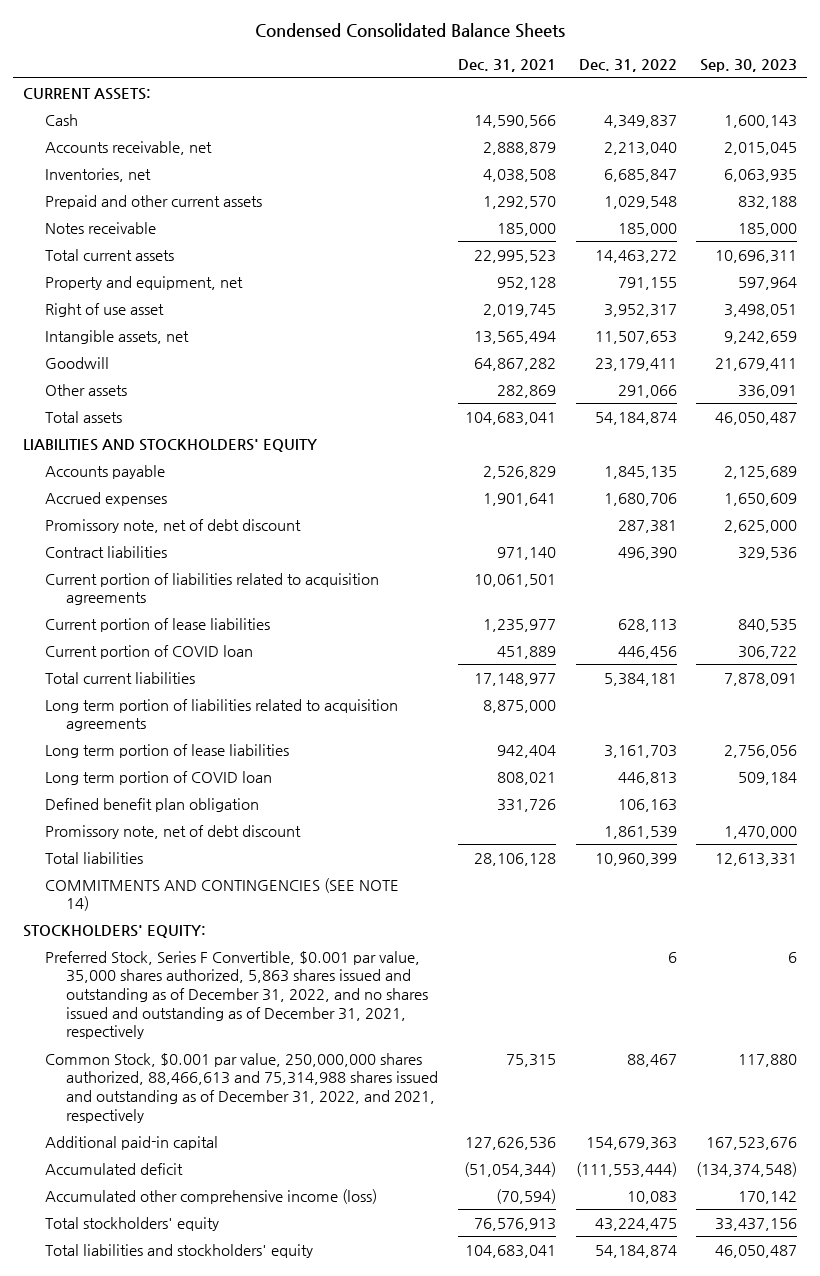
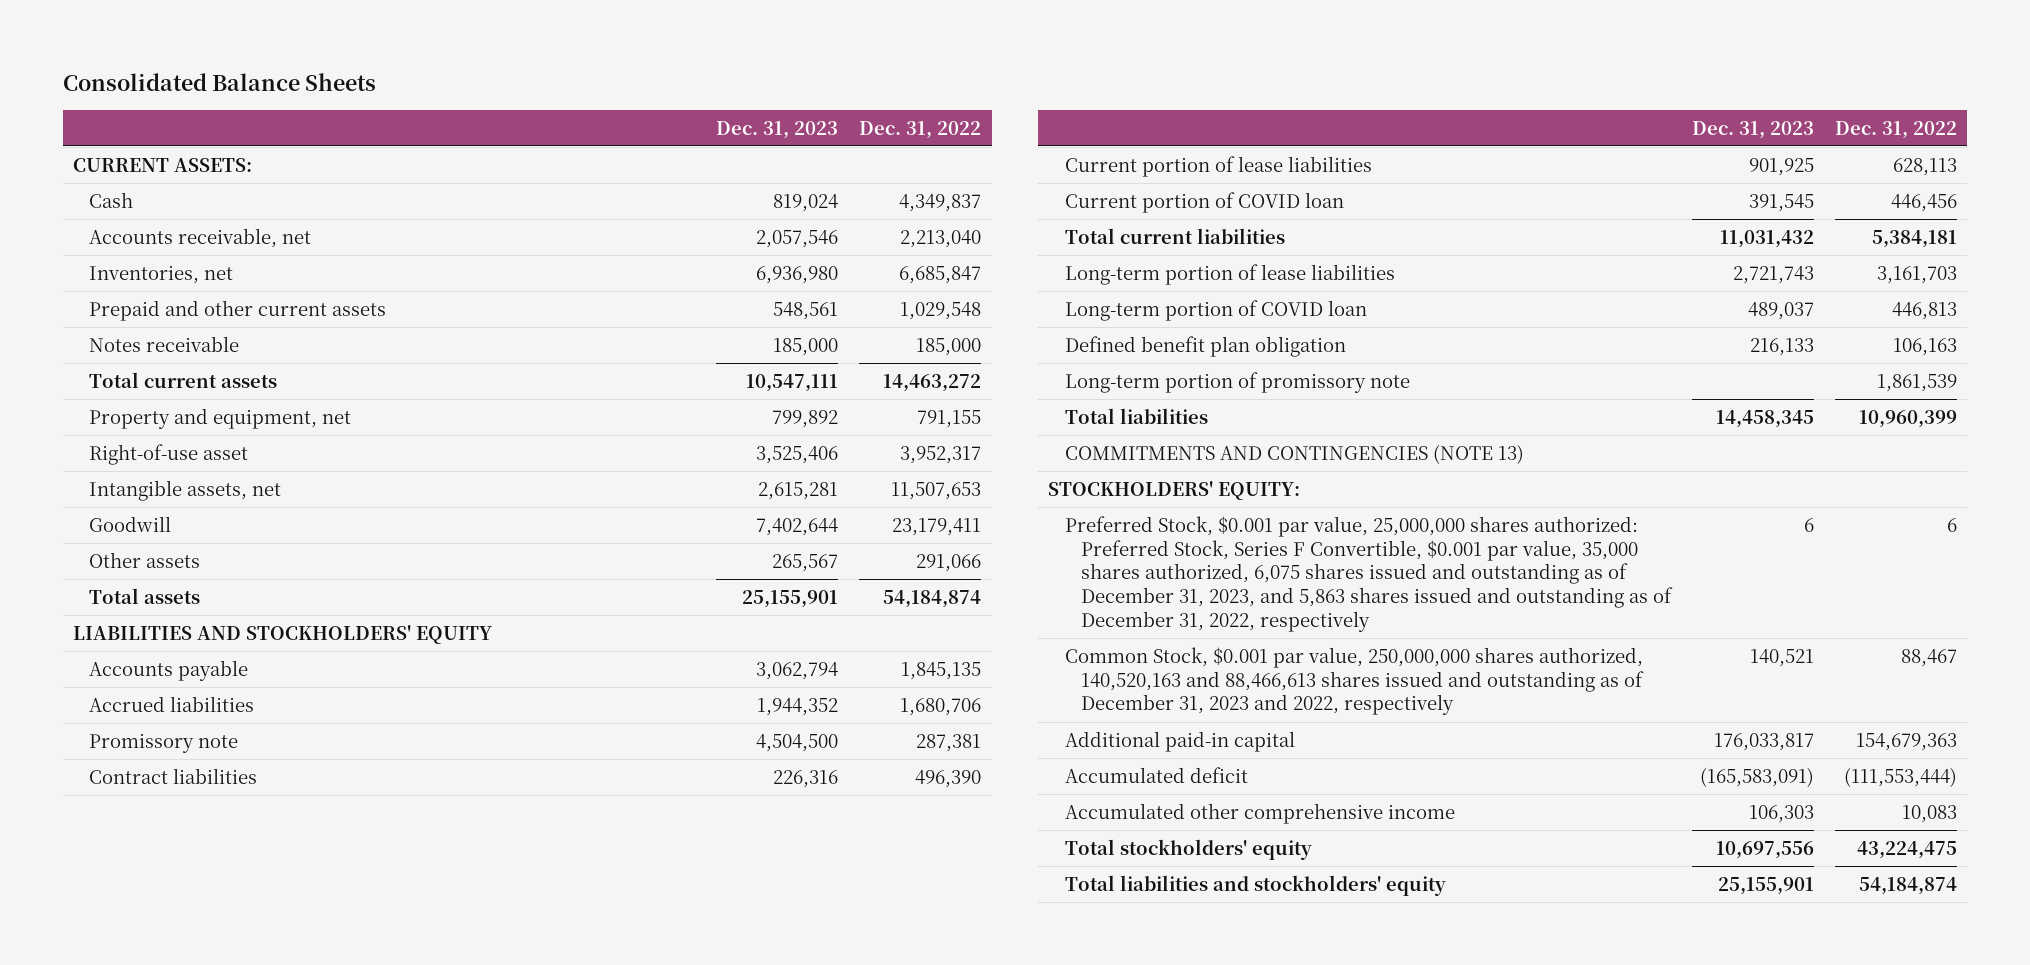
- Condensed Consolidated Balance Sheets
+ Consolidated Balance Sheets
- | Dec. 31, 2021 | Dec. 31, 2022 | Sep. 30, 2023
+ | Dec. 31, 2023 | Dec. 31, 2022
- Right of use asset | 2,019,745 | 3,952,317 | 3,498,051
+ Right-of-use asset | 3,525,406 | 3,952,317
- Accrued expenses | 1,901,641 | 1,680,706 | 1,650,609
- Promissory note, net of debt discount | | 287,381 | 2,625,000
+ Accrued liabilities | 1,944,352 | 1,680,706
+ Promissory note | 4,504,500 | 287,381
- Current portion of liabilities related to acquisition agreements | 10,061,501 | |
- Long term portion of liabilities related to acquisition agreements | 8,875,000 | |
- Long term portion of lease liabilities | 942,404 | 3,161,703 | 2,756,056
- Long term portion of COVID loan | 808,021 | 446,813 | 509,184
+ Long-term portion of lease liabilities | 2,721,743 | 3,161,703
+ Long-term portion of COVID loan | 489,037 | 446,813
- Promissory note, net of debt discount | | 1,861,539 | 1,470,000
+ Long-term portion of promissory note | | 1,861,539
- COMMITMENTS AND CONTINGENCIES (SEE NOTE 14)
+ COMMITMENTS AND CONTINGENCIES (NOTE 13)
- Preferred Stock, Series F Convertible, $0.001 par value, 35,000 shares authorized, 5,863 shares issued and outstanding as of December 31, 2022, and no shares issued and outstanding as of December 31, 2021, respectively | | 6 | 6
- Common Stock, $0.001 par value, 250,000,000 shares authorized, 88,466,613 and 75,314,988 shares issued and outstanding as of December 31, 2022, and 2021, respectively | 75,315 | 88,467 | 117,880
+ Preferred Stock, $0.001 par value, 25,000,000 shares authorized: Preferred Stock, Series F Convertible, $0.001 par value, 35,000 shares authorized, 6,075 shares issued and outstanding as of December 31, 2023, and 5,863 shares issued and outstanding as of December 31, 2022, respectively | 6 | 6
+ Common Stock, $0.001 par value, 250,000,000 shares authorized, 140,520,163 and 88,466,613 shares issued and outstanding as of December 31, 2023 and 2022, respectively | 140,521 | 88,467
- Accumulated other comprehensive income (loss) | (70,594) | 10,083 | 170,142
+ Accumulated other comprehensive income | 106,303 | 10,083

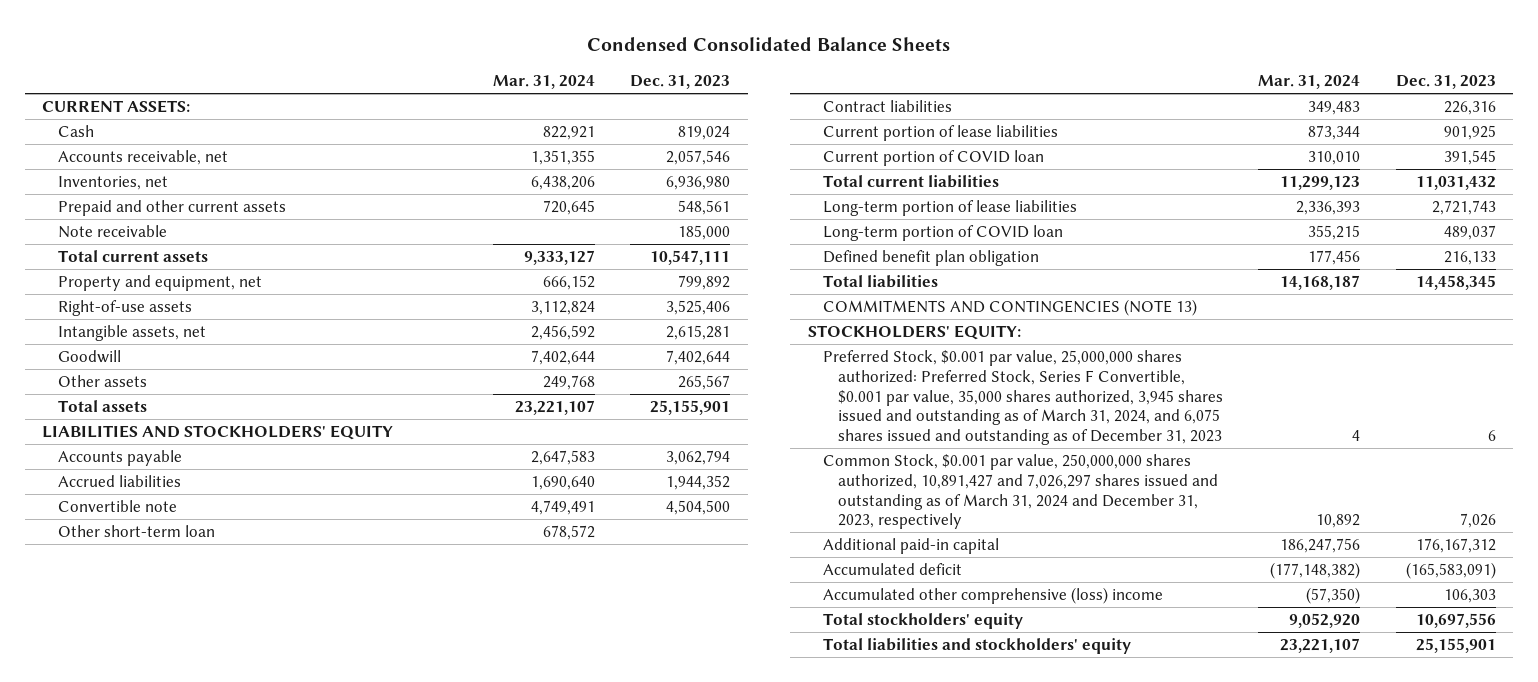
- Consolidated Balance Sheets
+ Condensed Consolidated Balance Sheets
- | Dec. 31, 2023 | Dec. 31, 2022
+ | Mar. 31, 2024 | Dec. 31, 2023
- Notes receivable | 185,000 | 185,000
+ Note receivable | | 185,000
- Right-of-use asset | 3,525,406 | 3,952,317
+ Right-of-use assets | 3,112,824 | 3,525,406
- Promissory note | 4,504,500 | 287,381
+ Convertible note | 4,749,491 | 4,504,500
+ Other short-term loan | 678,572 |
- Long-term portion of promissory note | | 1,861,539
- Preferred Stock, $0.001 par value, 25,000,000 shares authorized: Preferred Stock, Series F Convertible, $0.001 par value, 35,000 shares authorized, 6,075 shares issued and outstanding as of December 31, 2023, and 5,863 shares issued and outstanding as of December 31, 2022, respectively | 6 | 6
- Common Stock, $0.001 par value, 250,000,000 shares authorized, 140,520,163 and 88,466,613 shares issued and outstanding as of December 31, 2023 and 2022, respectively | 140,521 | 88,467
- Additional paid-in capital | 176,033,817 | 154,679,363
+ Preferred Stock, $0.001 par value, 25,000,000 shares authorized: Preferred Stock, Series F Convertible, $0.001 par value, 35,000 shares authorized, 3,945 shares issued and outstanding as of March 31, 2024, and 6,075 shares issued and outstanding as of December 31, 2023 | 4 | 6
+ Common Stock, $0.001 par value, 250,000,000 shares authorized, 10,891,427 and 7,026,297 shares issued and outstanding as of March 31, 2024 and December 31, 2023, respectively | 10,892 | 7,026
+ Additional paid-in capital | 186,247,756 | 176,167,312
- Accumulated other comprehensive income | 106,303 | 10,083
+ Accumulated other comprehensive (loss) income | (57,350) | 106,303

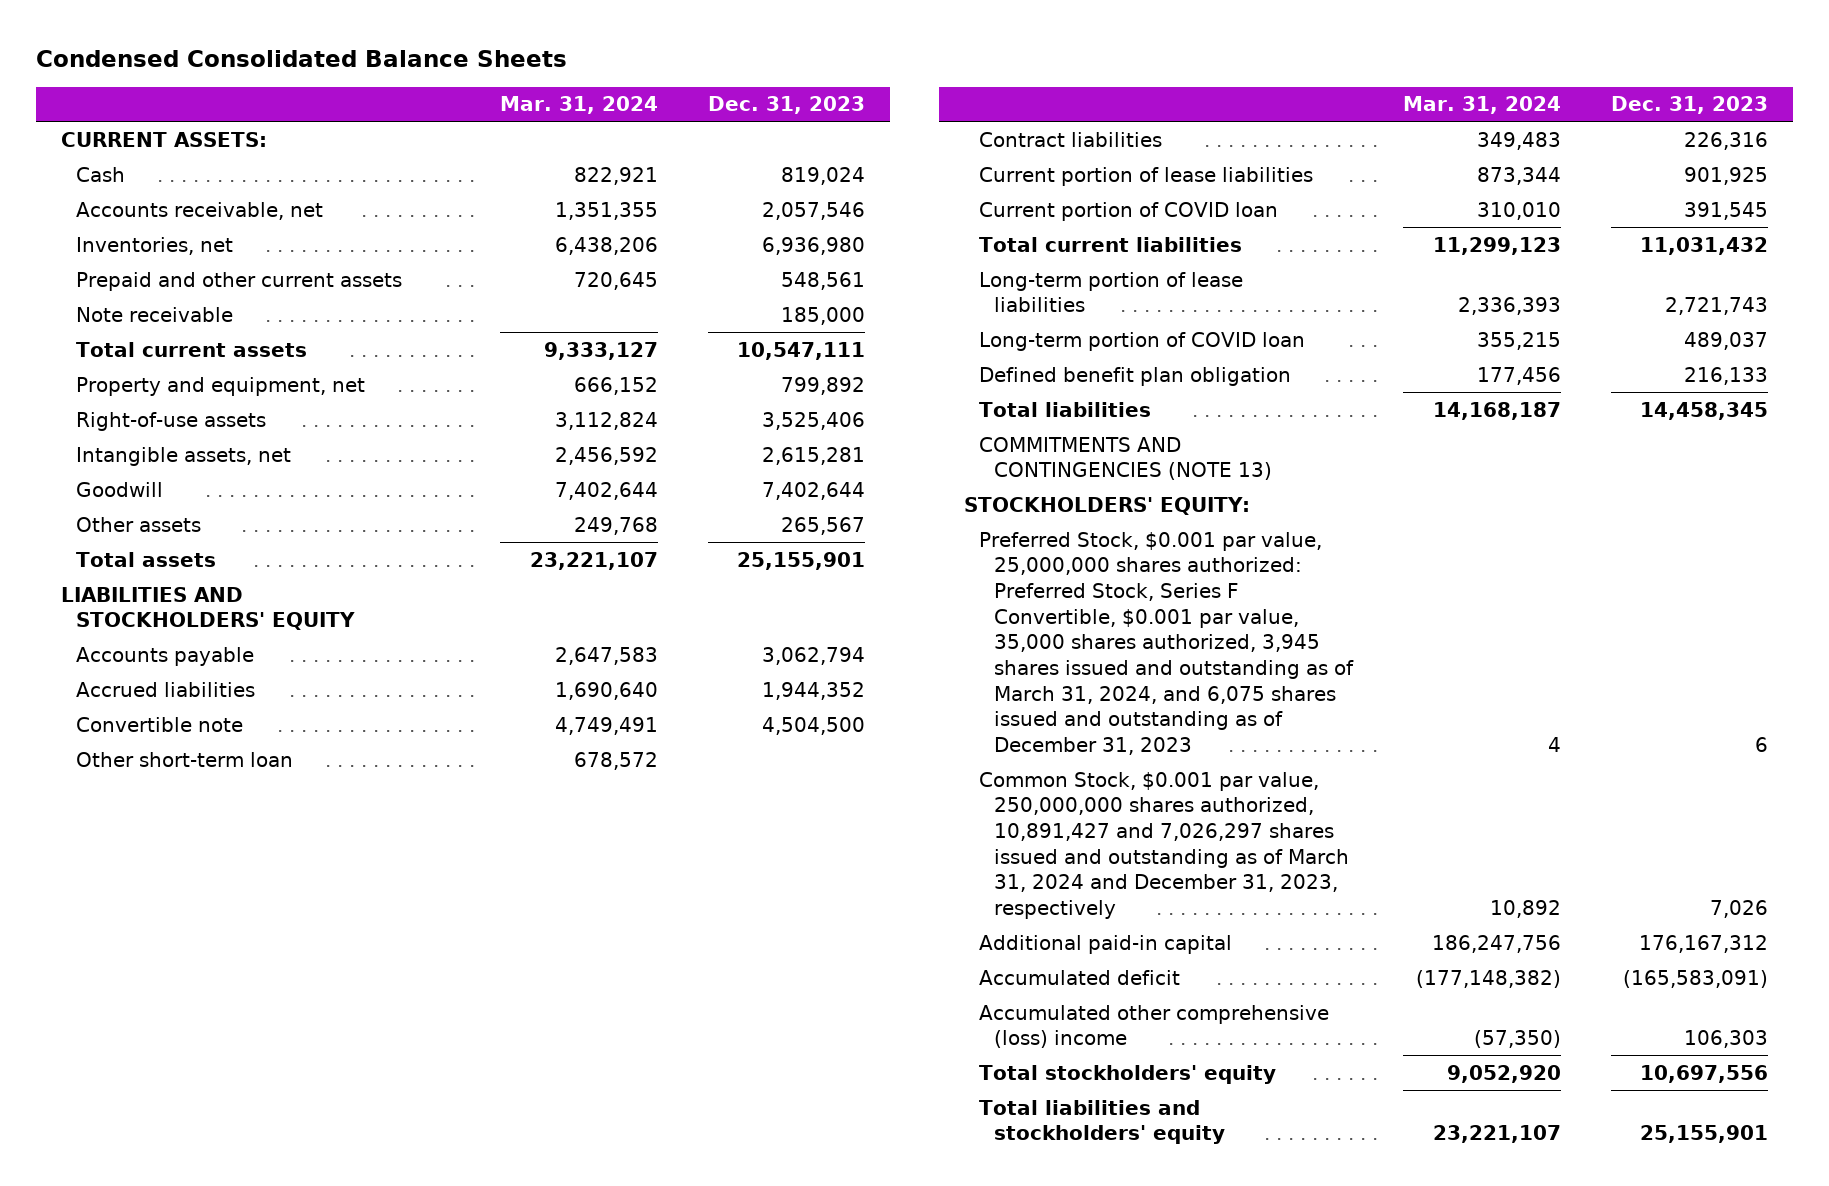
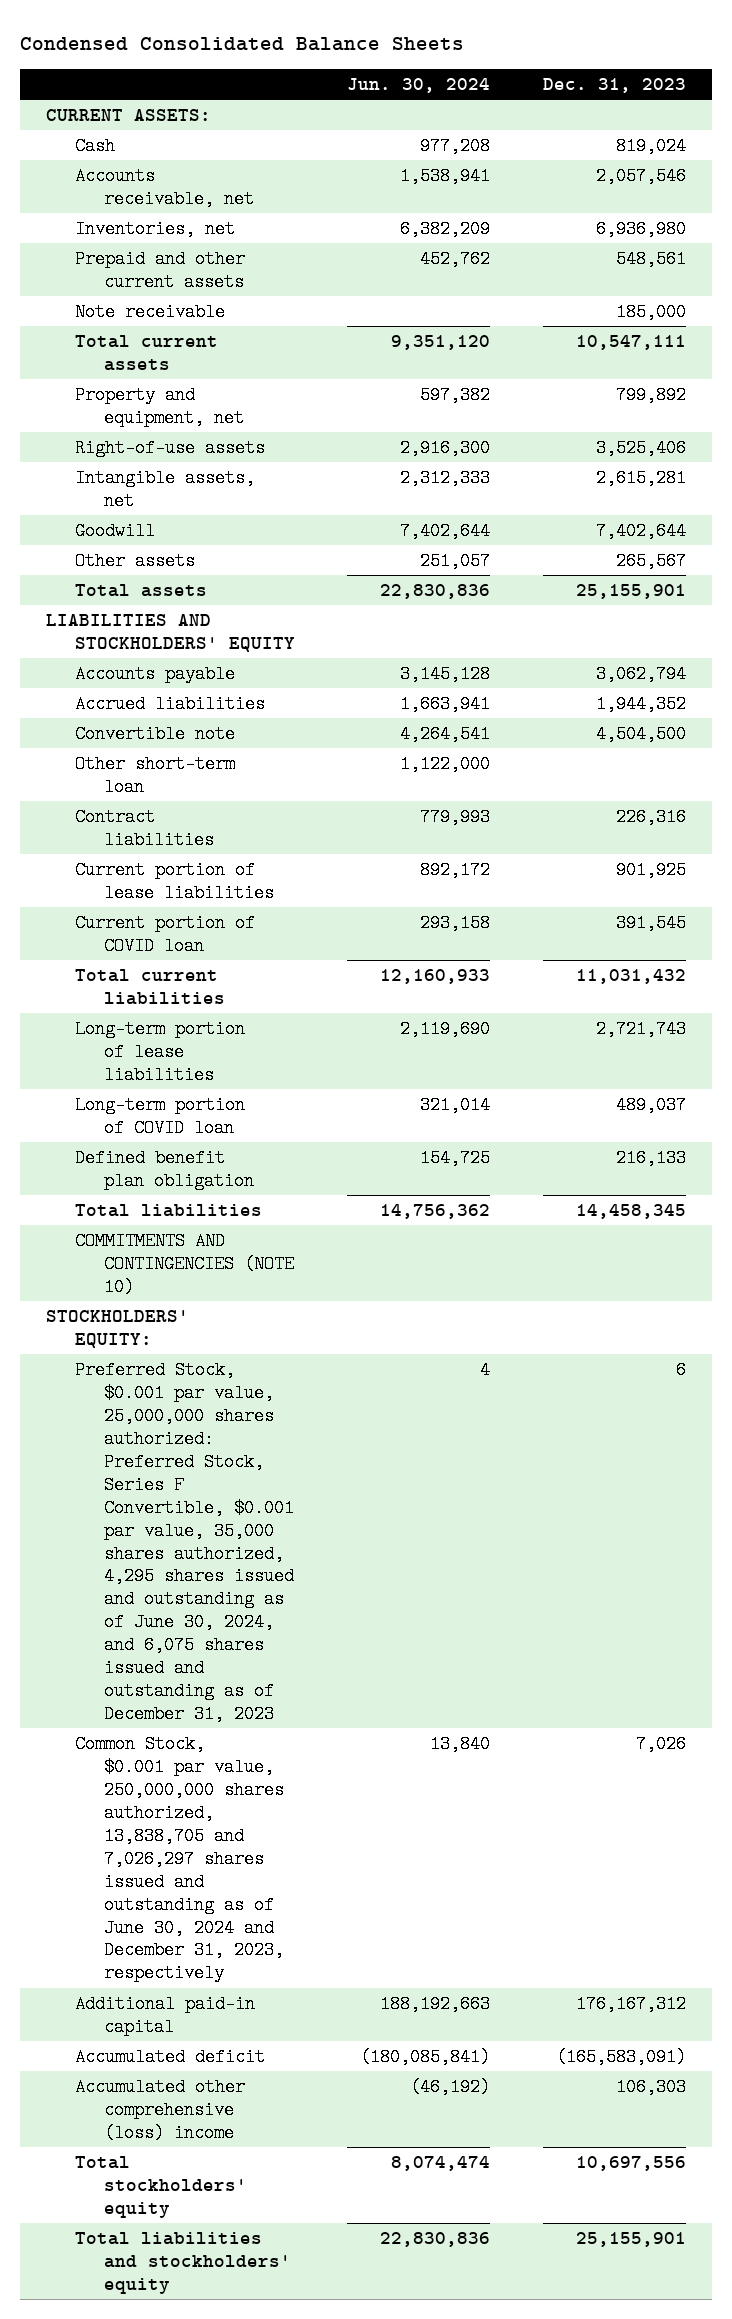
- | Mar. 31, 2024 | Dec. 31, 2023
+ | Jun. 30, 2024 | Dec. 31, 2023
- COMMITMENTS AND CONTINGENCIES (NOTE 13)
+ COMMITMENTS AND CONTINGENCIES (NOTE 10)
- Preferred Stock, $0.001 par value, 25,000,000 shares authorized: Preferred Stock, Series F Convertible, $0.001 par value, 35,000 shares authorized, 3,945 shares issued and outstanding as of March 31, 2024, and 6,075 shares issued and outstanding as of December 31, 2023 | 4 | 6
- Common Stock, $0.001 par value, 250,000,000 shares authorized, 10,891,427 and 7,026,297 shares issued and outstanding as of March 31, 2024 and December 31, 2023, respectively | 10,892 | 7,026
+ Preferred Stock, $0.001 par value, 25,000,000 shares authorized: Preferred Stock, Series F Convertible, $0.001 par value, 35,000 shares authorized, 4,295 shares issued and outstanding as of June 30, 2024, and 6,075 shares issued and outstanding as of December 31, 2023 | 4 | 6
+ Common Stock, $0.001 par value, 250,000,000 shares authorized, 13,838,705 and 7,026,297 shares issued and outstanding as of June 30, 2024 and December 31, 2023, respectively | 13,840 | 7,026

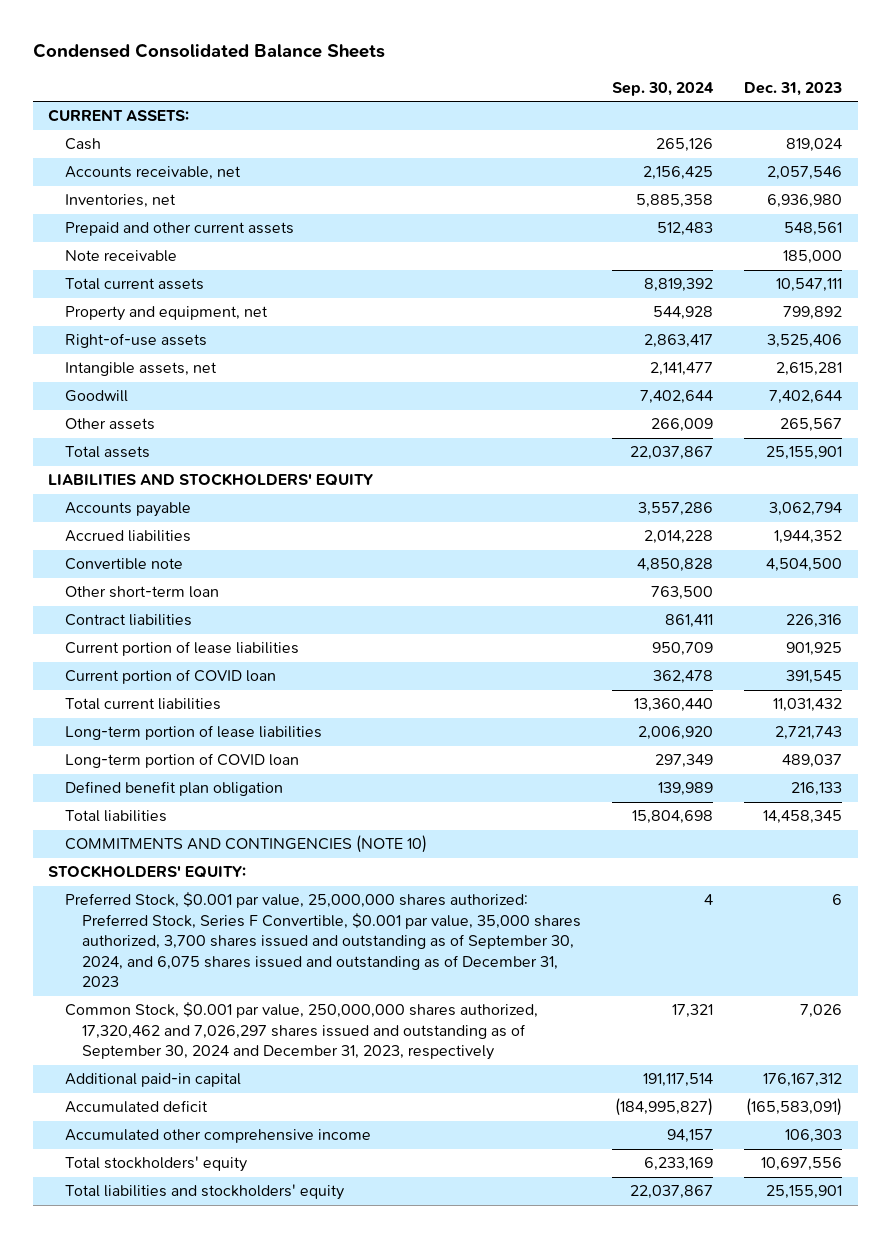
- | Jun. 30, 2024 | Dec. 31, 2023
+ | Sep. 30, 2024 | Dec. 31, 2023
- Preferred Stock, $0.001 par value, 25,000,000 shares authorized: Preferred Stock, Series F Convertible, $0.001 par value, 35,000 shares authorized, 4,295 shares issued and outstanding as of June 30, 2024, and 6,075 shares issued and outstanding as of December 31, 2023 | 4 | 6
- Common Stock, $0.001 par value, 250,000,000 shares authorized, 13,838,705 and 7,026,297 shares issued and outstanding as of June 30, 2024 and December 31, 2023, respectively | 13,840 | 7,026
+ Preferred Stock, $0.001 par value, 25,000,000 shares authorized: Preferred Stock, Series F Convertible, $0.001 par value, 35,000 shares authorized, 3,700 shares issued and outstanding as of September 30, 2024, and 6,075 shares issued and outstanding as of December 31, 2023 | 4 | 6
+ Common Stock, $0.001 par value, 250,000,000 shares authorized, 17,320,462 and 7,026,297 shares issued and outstanding as of September 30, 2024 and December 31, 2023, respectively | 17,321 | 7,026
- Accumulated other comprehensive (loss) income | (46,192) | 106,303
+ Accumulated other comprehensive income | 94,157 | 106,303

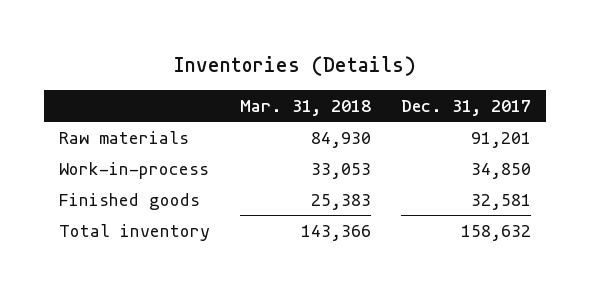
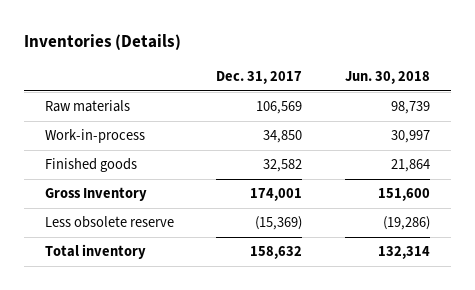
- | Mar. 31, 2018 | Dec. 31, 2017
+ | Dec. 31, 2017 | Jun. 30, 2018
- Raw materials | 84,930 | 91,201
+ Raw materials | 106,569 | 98,739
- Finished goods | 25,383 | 32,581
+ Finished goods | 32,582 | 21,864
+ Gross Inventory | 174,001 | 151,600
+ Less obsolete reserve | (15,369) | (19,286)

